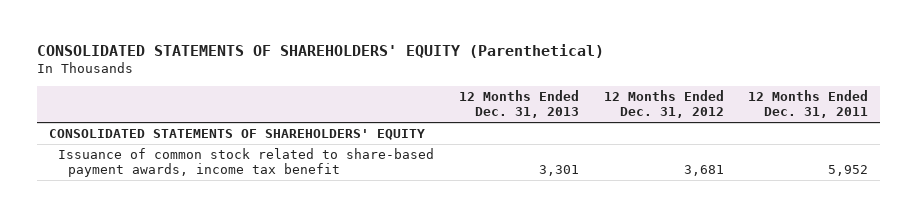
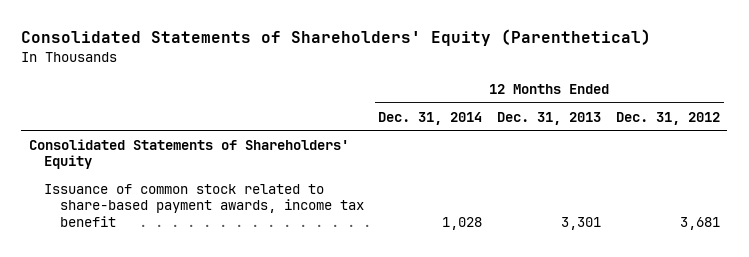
- CONSOLIDATED STATEMENTS OF SHAREHOLDERS' EQUITY (Parenthetical)
+ Consolidated Statements of Shareholders' Equity (Parenthetical)
- | 12 Months Ended Dec. 31, 2013 | 12 Months Ended Dec. 31, 2012 | 12 Months Ended Dec. 31, 2011
+ | 12 Months Ended Dec. 31, 2014 | 12 Months Ended Dec. 31, 2013 | 12 Months Ended Dec. 31, 2012
- CONSOLIDATED STATEMENTS OF SHAREHOLDERS' EQUITY
+ Consolidated Statements of Shareholders' Equity

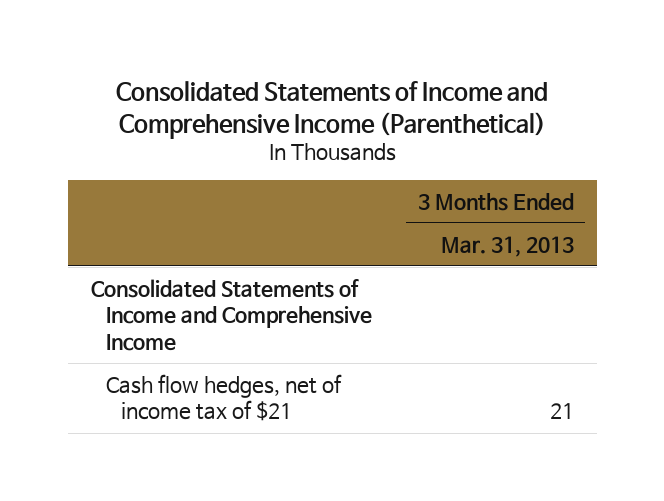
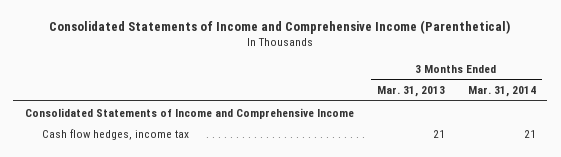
- | 3 Months Ended Mar. 31, 2013
+ | 3 Months Ended Mar. 31, 2013 | 3 Months Ended Mar. 31, 2014
- Cash flow hedges, net of income tax of $21 | 21
+ Cash flow hedges, income tax | 21 | 21

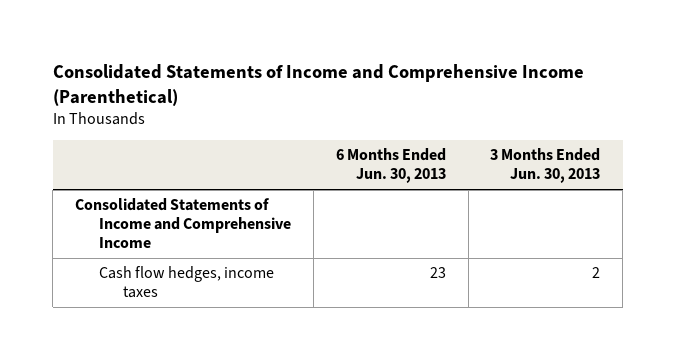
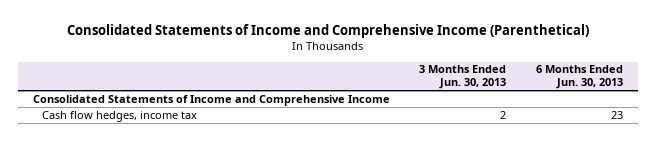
- | 6 Months Ended Jun. 30, 2013 | 3 Months Ended Jun. 30, 2013
+ | 3 Months Ended Jun. 30, 2013 | 6 Months Ended Jun. 30, 2013
- Cash flow hedges, income taxes | 23 | 2
+ Cash flow hedges, income tax | 2 | 23

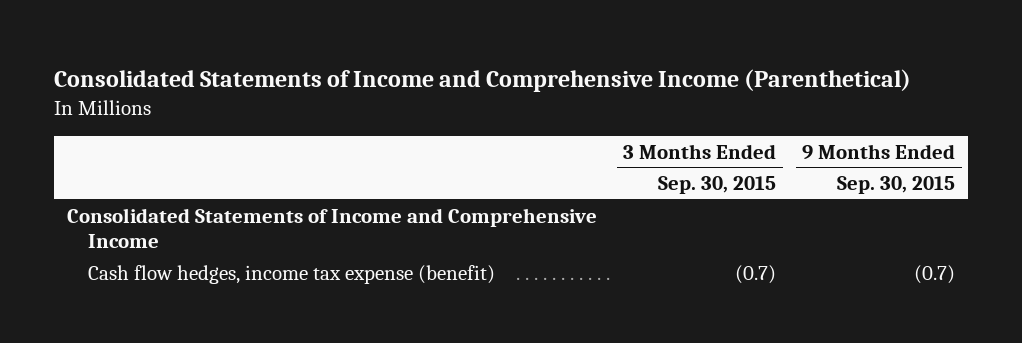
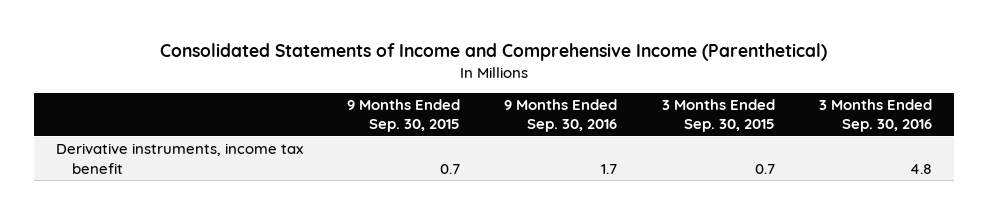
- | 3 Months Ended Sep. 30, 2015 | 9 Months Ended Sep. 30, 2015
+ | 9 Months Ended Sep. 30, 2015 | 9 Months Ended Sep. 30, 2016 | 3 Months Ended Sep. 30, 2015 | 3 Months Ended Sep. 30, 2016
- Consolidated Statements of Income and Comprehensive Income
- Cash flow hedges, income tax expense (benefit) | (0.7) | (0.7)
+ Derivative instruments, income tax benefit | 0.7 | 1.7 | 0.7 | 4.8

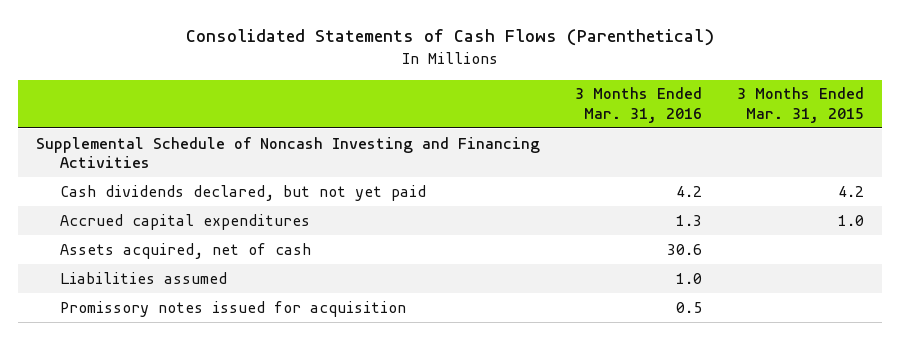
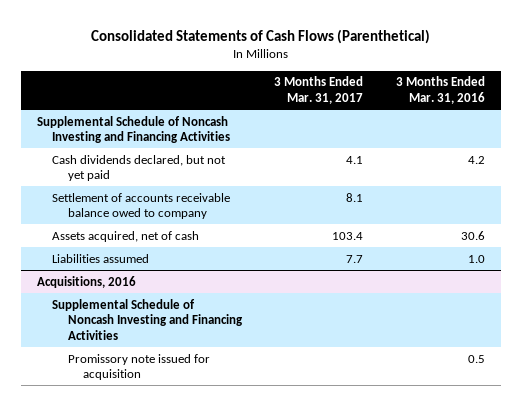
- | 3 Months Ended Mar. 31, 2016 | 3 Months Ended Mar. 31, 2015
+ | 3 Months Ended Mar. 31, 2017 | 3 Months Ended Mar. 31, 2016
- Accrued capital expenditures | 1.3 | 1.0
+ Settlement of accounts receivable balance owed to company | 8.1 |
- Promissory notes issued for acquisition | 0.5 |
+ Acquisitions, 2016
+ Supplemental Schedule of Noncash Investing and Financing Activities
+ Promissory note issued for acquisition | | 0.5

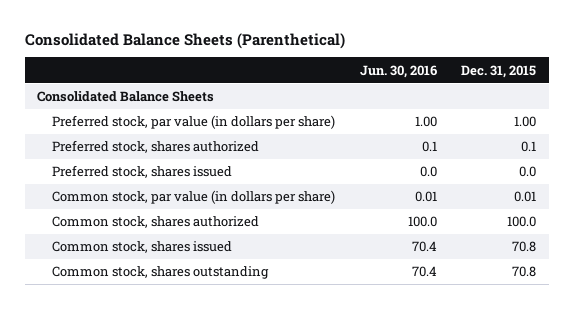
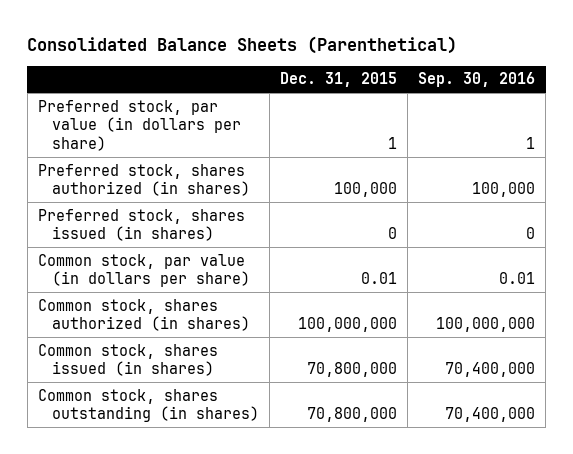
- | Jun. 30, 2016 | Dec. 31, 2015
+ | Dec. 31, 2015 | Sep. 30, 2016
- Consolidated Balance Sheets
- Preferred stock, par value (in dollars per share) | 1.00 | 1.00
- Preferred stock, shares authorized | 0.1 | 0.1
- Preferred stock, shares issued | 0.0 | 0.0
+ Preferred stock, par value (in dollars per share) | 1 | 1
+ Preferred stock, shares authorized (in shares) | 100,000 | 100,000
+ Preferred stock, shares issued (in shares) | 0 | 0
- Common stock, shares authorized | 100.0 | 100.0
- Common stock, shares issued | 70.4 | 70.8
- Common stock, shares outstanding | 70.4 | 70.8
+ Common stock, shares authorized (in shares) | 100,000,000 | 100,000,000
+ Common stock, shares issued (in shares) | 70,800,000 | 70,400,000
+ Common stock, shares outstanding (in shares) | 70,800,000 | 70,400,000

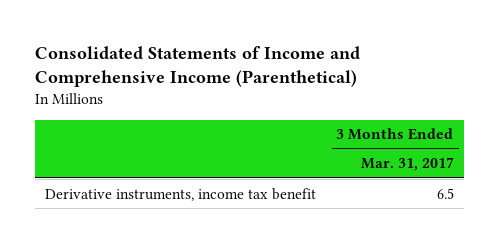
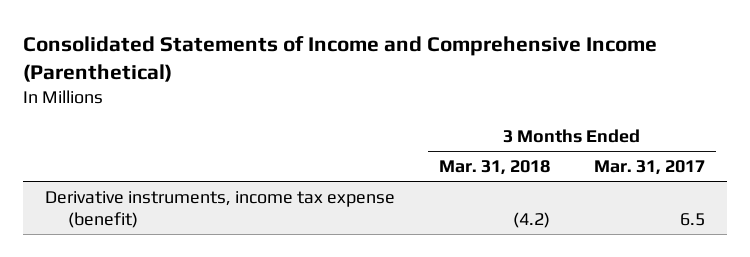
- | 3 Months Ended Mar. 31, 2017
+ | 3 Months Ended Mar. 31, 2018 | 3 Months Ended Mar. 31, 2017
- Derivative instruments, income tax benefit | 6.5
+ Derivative instruments, income tax expense (benefit) | (4.2) | 6.5

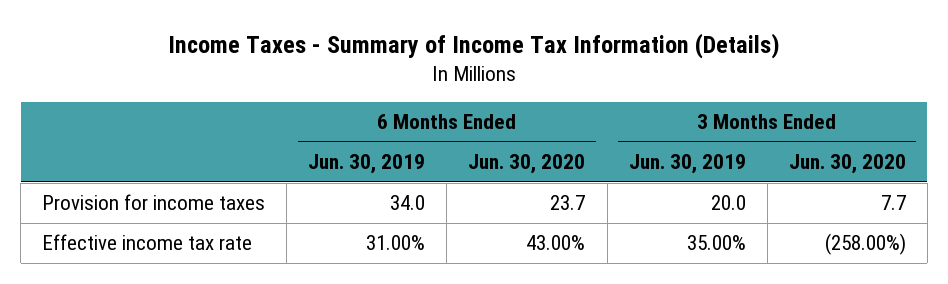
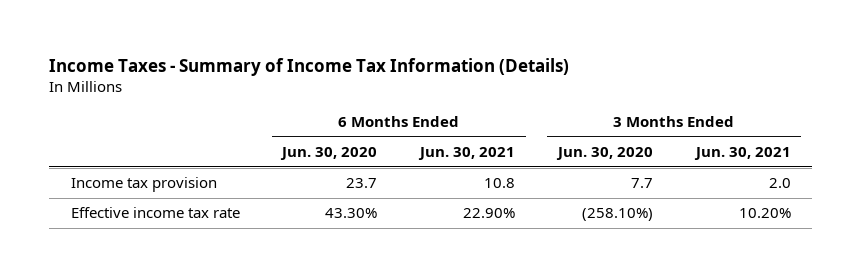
- | 6 Months Ended Jun. 30, 2019 | 6 Months Ended Jun. 30, 2020 | 3 Months Ended Jun. 30, 2019 | 3 Months Ended Jun. 30, 2020
+ | 6 Months Ended Jun. 30, 2020 | 6 Months Ended Jun. 30, 2021 | 3 Months Ended Jun. 30, 2020 | 3 Months Ended Jun. 30, 2021
- Provision for income taxes | 34.0 | 23.7 | 20.0 | 7.7
- Effective income tax rate | 31.00% | 43.00% | 35.00% | (258.00%)
+ Income tax provision | 23.7 | 10.8 | 7.7 | 2.0
+ Effective income tax rate | 43.30% | 22.90% | (258.10%) | 10.20%

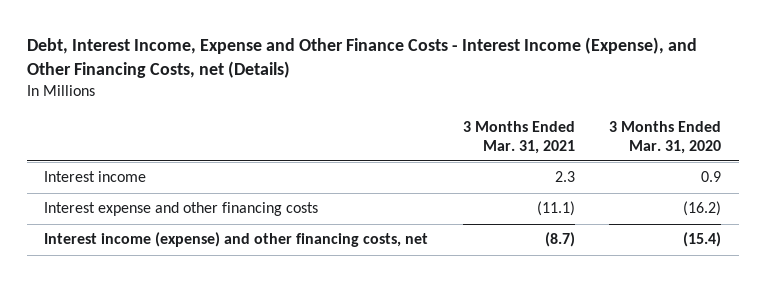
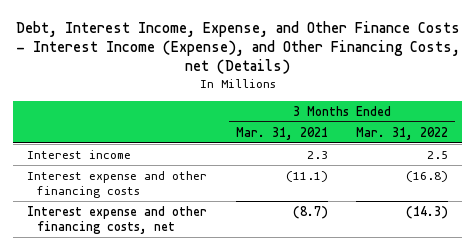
- Debt, Interest Income, Expense and Other Finance Costs - Interest Income (Expense), and Other Financing Costs, net (Details)
+ Debt, Interest Income, Expense, and Other Finance Costs - Interest Income (Expense), and Other Financing Costs, net (Details)
- | 3 Months Ended Mar. 31, 2021 | 3 Months Ended Mar. 31, 2020
+ | 3 Months Ended Mar. 31, 2021 | 3 Months Ended Mar. 31, 2022
- Interest income (expense) and other financing costs, net | (8.7) | (15.4)
+ Interest expense and other financing costs, net | (8.7) | (14.3)

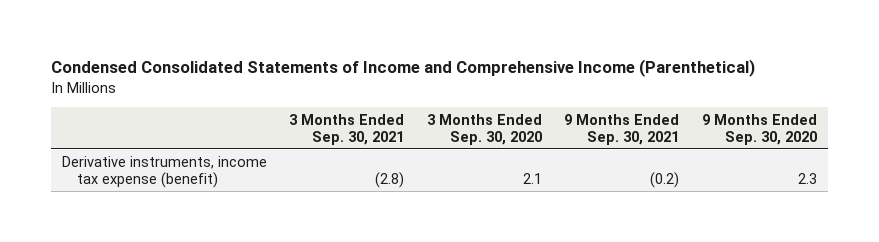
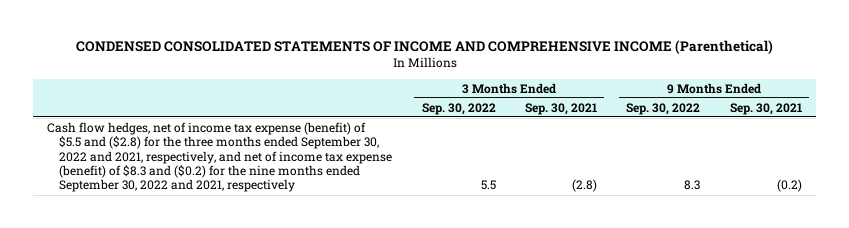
- Condensed Consolidated Statements of Income and Comprehensive Income (Parenthetical)
+ CONDENSED CONSOLIDATED STATEMENTS OF INCOME AND COMPREHENSIVE INCOME (Parenthetical)
- | 3 Months Ended Sep. 30, 2021 | 3 Months Ended Sep. 30, 2020 | 9 Months Ended Sep. 30, 2021 | 9 Months Ended Sep. 30, 2020
+ | 3 Months Ended Sep. 30, 2022 | 3 Months Ended Sep. 30, 2021 | 9 Months Ended Sep. 30, 2022 | 9 Months Ended Sep. 30, 2021
- Derivative instruments, income tax expense (benefit) | (2.8) | 2.1 | (0.2) | 2.3
+ Cash flow hedges, net of income tax expense (benefit) of $5.5 and ($2.8) for the three months ended September 30, 2022 and 2021, respectively, and net of income tax expense (benefit) of $8.3 and ($0.2) for the nine months ended September 30, 2022 and 2021, respectively | 5.5 | (2.8) | 8.3 | (0.2)

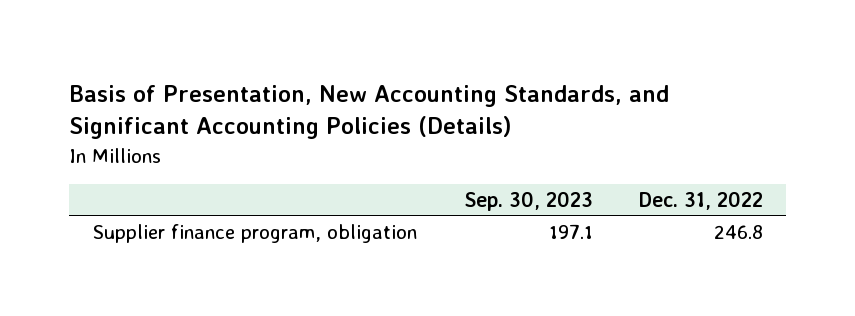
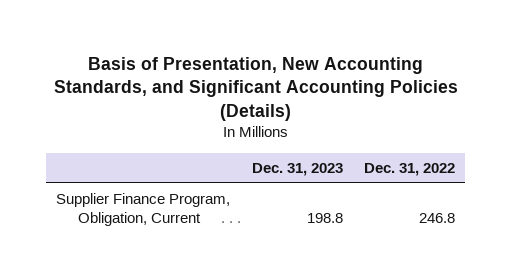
- | Sep. 30, 2023 | Dec. 31, 2022
+ | Dec. 31, 2023 | Dec. 31, 2022
- Supplier finance program, obligation | 197.1 | 246.8
+ Supplier Finance Program, Obligation, Current | 198.8 | 246.8

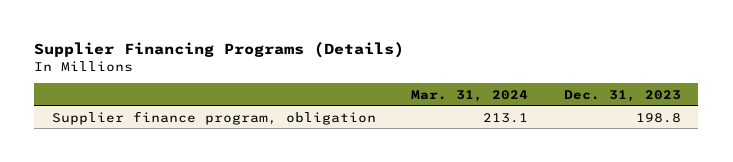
- Basis of Presentation, New Accounting Standards, and Significant Accounting Policies (Details)
+ Supplier Financing Programs (Details)
- | Dec. 31, 2023 | Dec. 31, 2022
+ | Mar. 31, 2024 | Dec. 31, 2023
- Supplier Finance Program, Obligation, Current | 198.8 | 246.8
+ Supplier finance program, obligation | 213.1 | 198.8

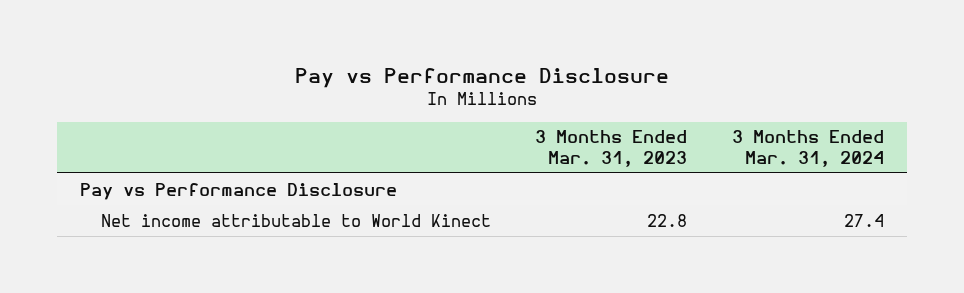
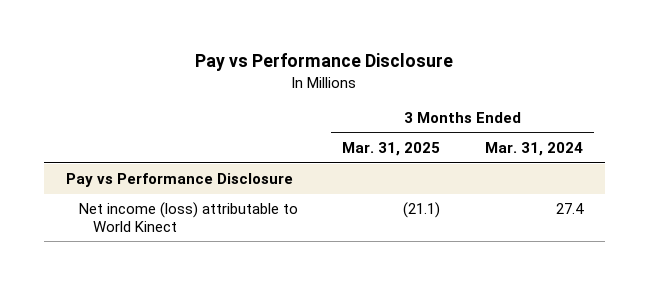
- | 3 Months Ended Mar. 31, 2023 | 3 Months Ended Mar. 31, 2024
+ | 3 Months Ended Mar. 31, 2025 | 3 Months Ended Mar. 31, 2024
- Net income attributable to World Kinect | 22.8 | 27.4
+ Net income (loss) attributable to World Kinect | (21.1) | 27.4

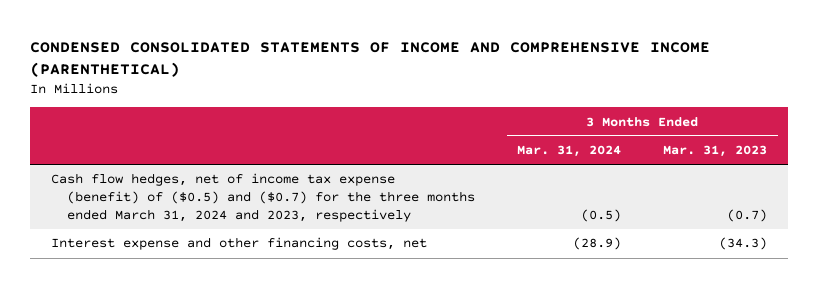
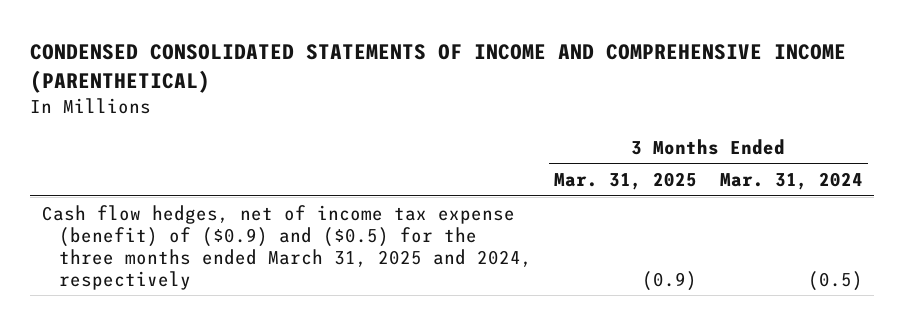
- | 3 Months Ended Mar. 31, 2024 | 3 Months Ended Mar. 31, 2023
+ | 3 Months Ended Mar. 31, 2025 | 3 Months Ended Mar. 31, 2024
- Cash flow hedges, net of income tax expense (benefit) of ($0.5) and ($0.7) for the three months ended March 31, 2024 and 2023, respectively | (0.5) | (0.7)
- Interest expense and other financing costs, net | (28.9) | (34.3)
+ Cash flow hedges, net of income tax expense (benefit) of ($0.9) and ($0.5) for the three months ended March 31, 2025 and 2024, respectively | (0.9) | (0.5)

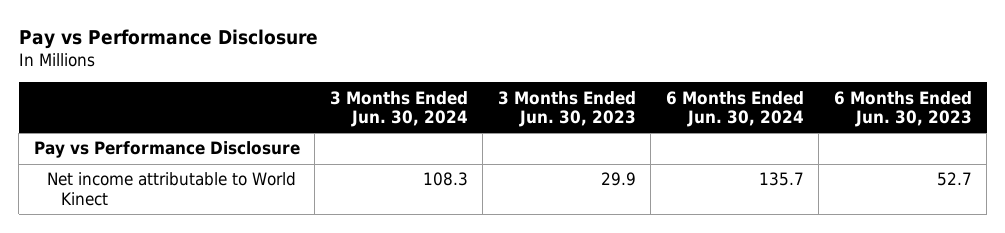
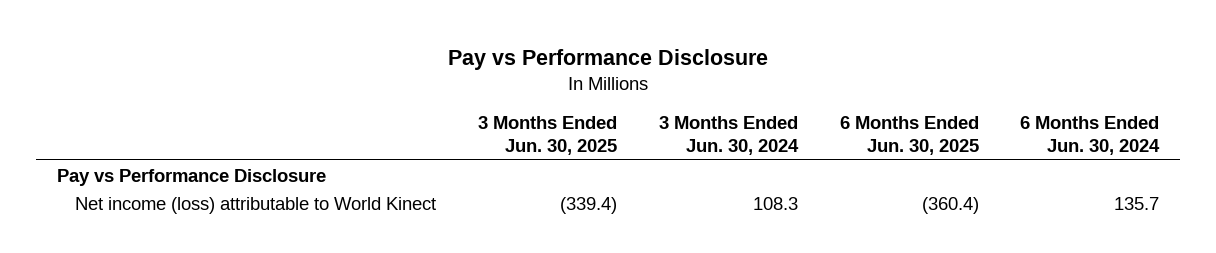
- | 3 Months Ended Jun. 30, 2024 | 3 Months Ended Jun. 30, 2023 | 6 Months Ended Jun. 30, 2024 | 6 Months Ended Jun. 30, 2023
+ | 3 Months Ended Jun. 30, 2025 | 3 Months Ended Jun. 30, 2024 | 6 Months Ended Jun. 30, 2025 | 6 Months Ended Jun. 30, 2024
- Net income attributable to World Kinect | 108.3 | 29.9 | 135.7 | 52.7
+ Net income (loss) attributable to World Kinect | (339.4) | 108.3 | (360.4) | 135.7

